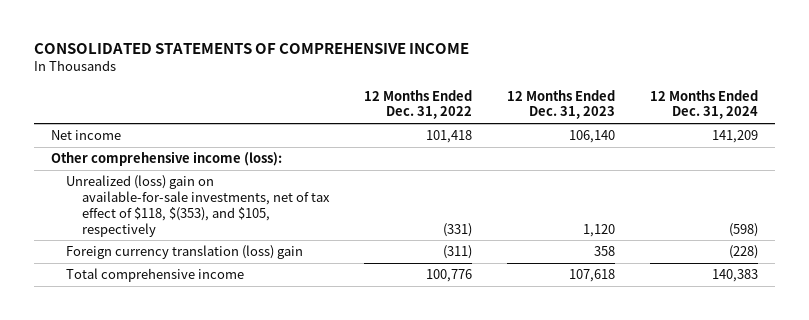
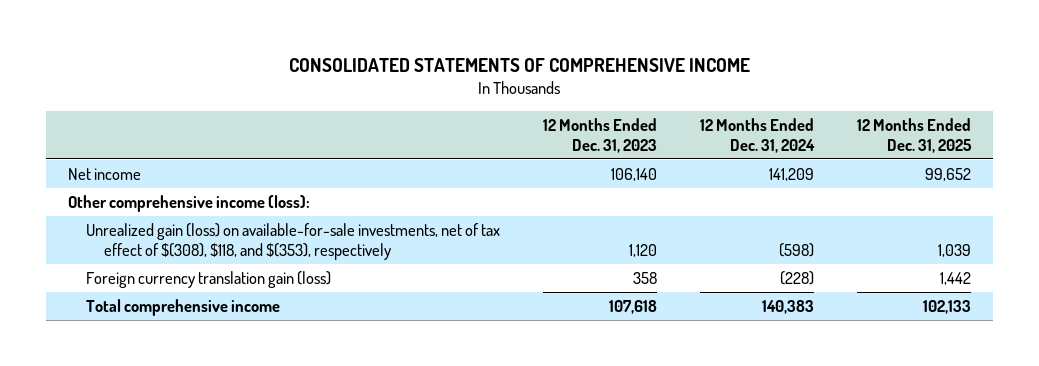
- | 12 Months Ended Dec. 31, 2022 | 12 Months Ended Dec. 31, 2023 | 12 Months Ended Dec. 31, 2024
+ | 12 Months Ended Dec. 31, 2023 | 12 Months Ended Dec. 31, 2024 | 12 Months Ended Dec. 31, 2025
- Unrealized (loss) gain on available-for-sale investments, net of tax effect of $118, $(353), and $105, respectively | (331) | 1,120 | (598)
- Foreign currency translation (loss) gain | (311) | 358 | (228)
+ Unrealized gain (loss) on available-for-sale investments, net of tax effect of $(308), $118, and $(353), respectively | 1,120 | (598) | 1,039
+ Foreign currency translation gain (loss) | 358 | (228) | 1,442

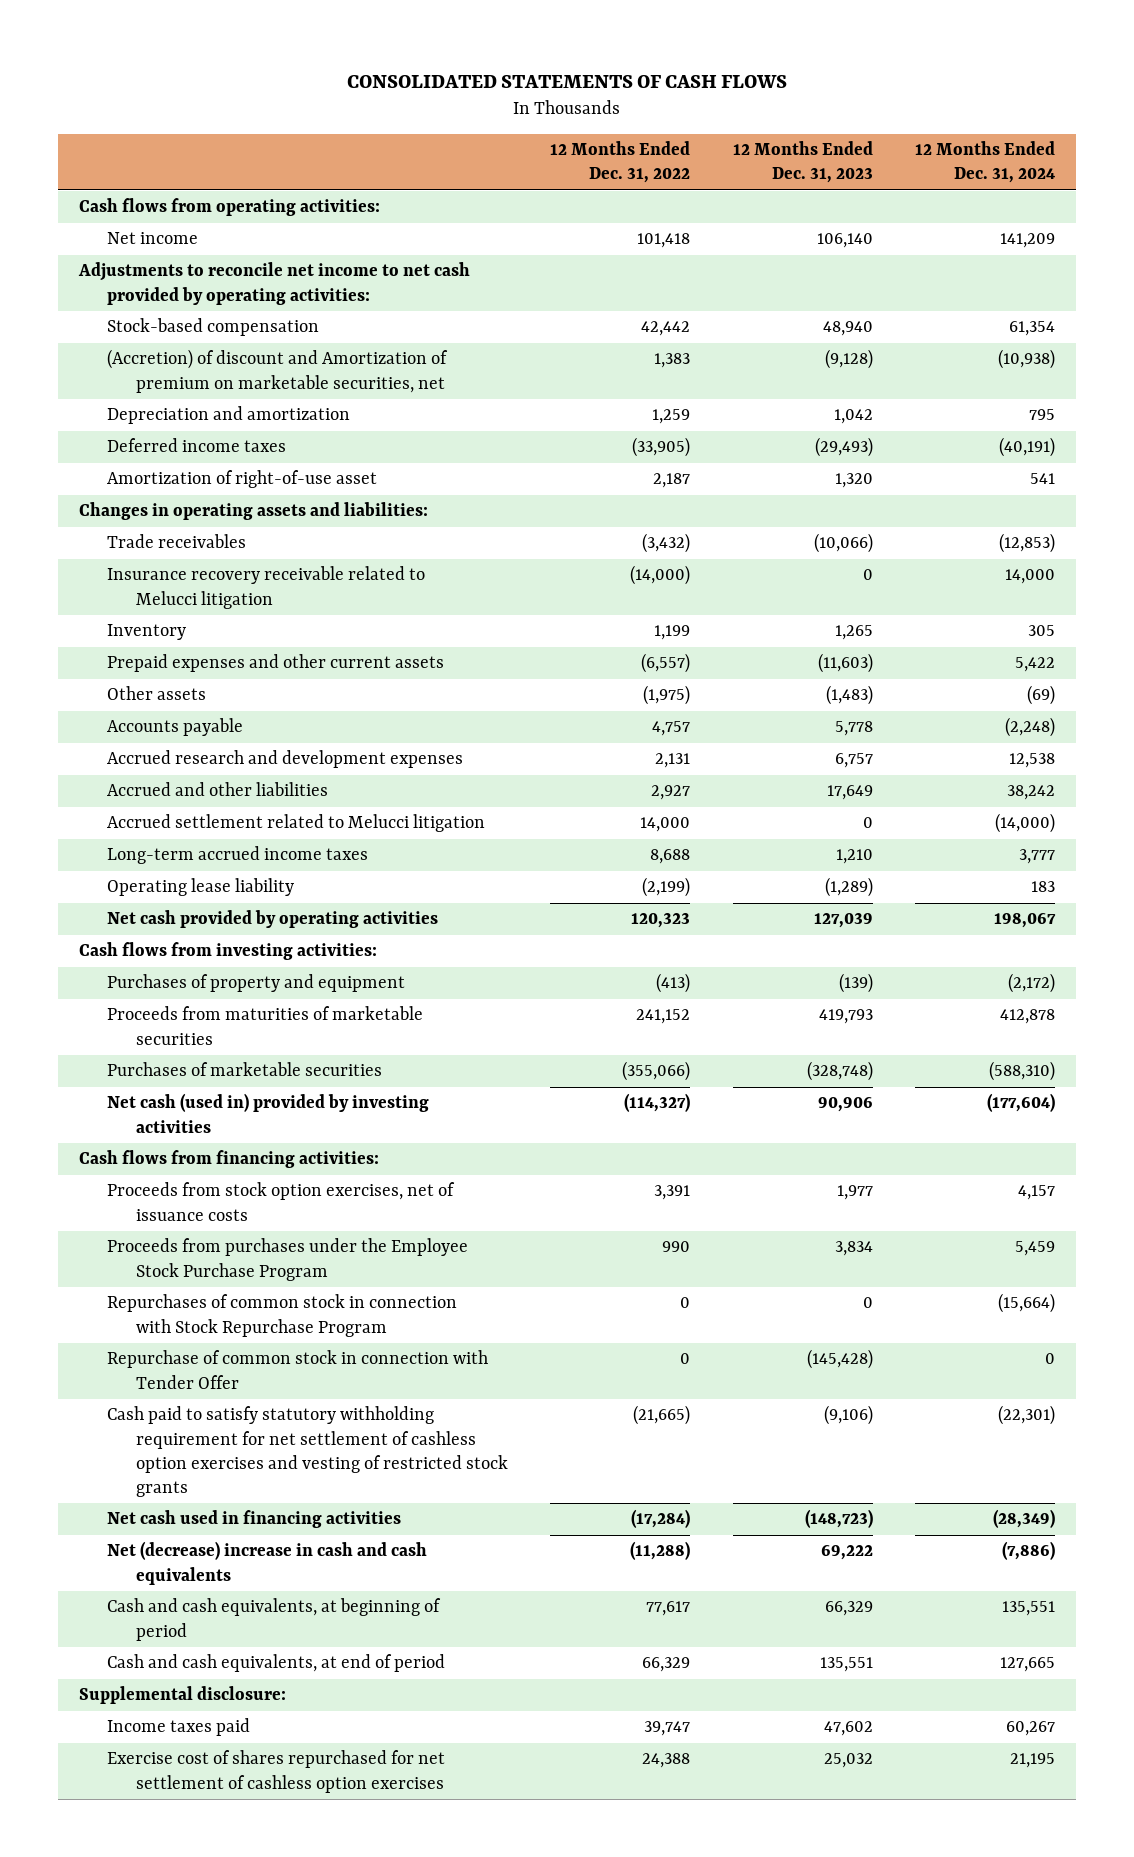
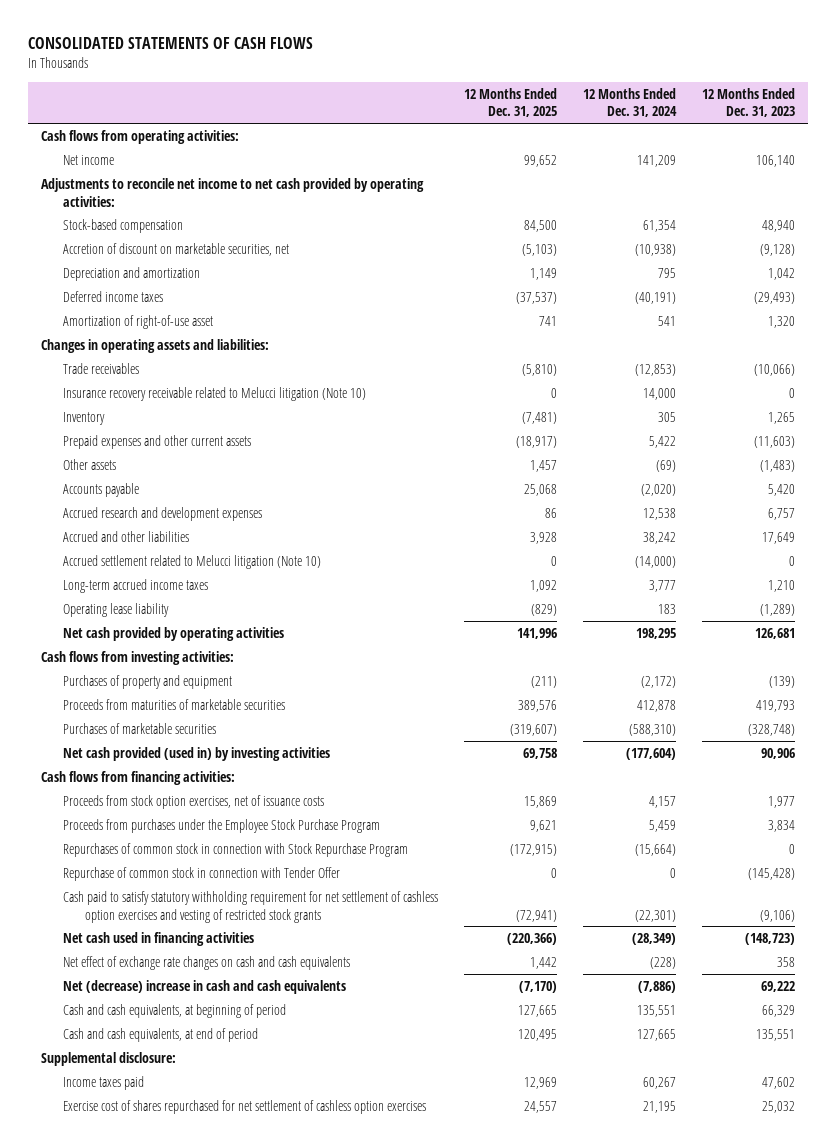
- | 12 Months Ended Dec. 31, 2022 | 12 Months Ended Dec. 31, 2023 | 12 Months Ended Dec. 31, 2024
+ | 12 Months Ended Dec. 31, 2025 | 12 Months Ended Dec. 31, 2024 | 12 Months Ended Dec. 31, 2023
- (Accretion) of discount and Amortization of premium on marketable securities, net | 1,383 | (9,128) | (10,938)
+ Accretion of discount on marketable securities, net | (5,103) | (10,938) | (9,128)
- Insurance recovery receivable related to Melucci litigation | (14,000) | 0 | 14,000
+ Insurance recovery receivable related to Melucci litigation (Note 10) | 0 | 14,000 | 0
- Accounts payable | 4,757 | 5,778 | (2,248)
+ Accounts payable | 25,068 | (2,020) | 5,420
- Accrued settlement related to Melucci litigation | 14,000 | 0 | (14,000)
+ Accrued settlement related to Melucci litigation (Note 10) | 0 | (14,000) | 0
- Net cash provided by operating activities | 120,323 | 127,039 | 198,067
+ Net cash provided by operating activities | 141,996 | 198,295 | 126,681
- Net cash (used in) provided by investing activities | (114,327) | 90,906 | (177,604)
+ Net cash provided (used in) by investing activities | 69,758 | (177,604) | 90,906
+ Net effect of exchange rate changes on cash and cash equivalents | 1,442 | (228) | 358

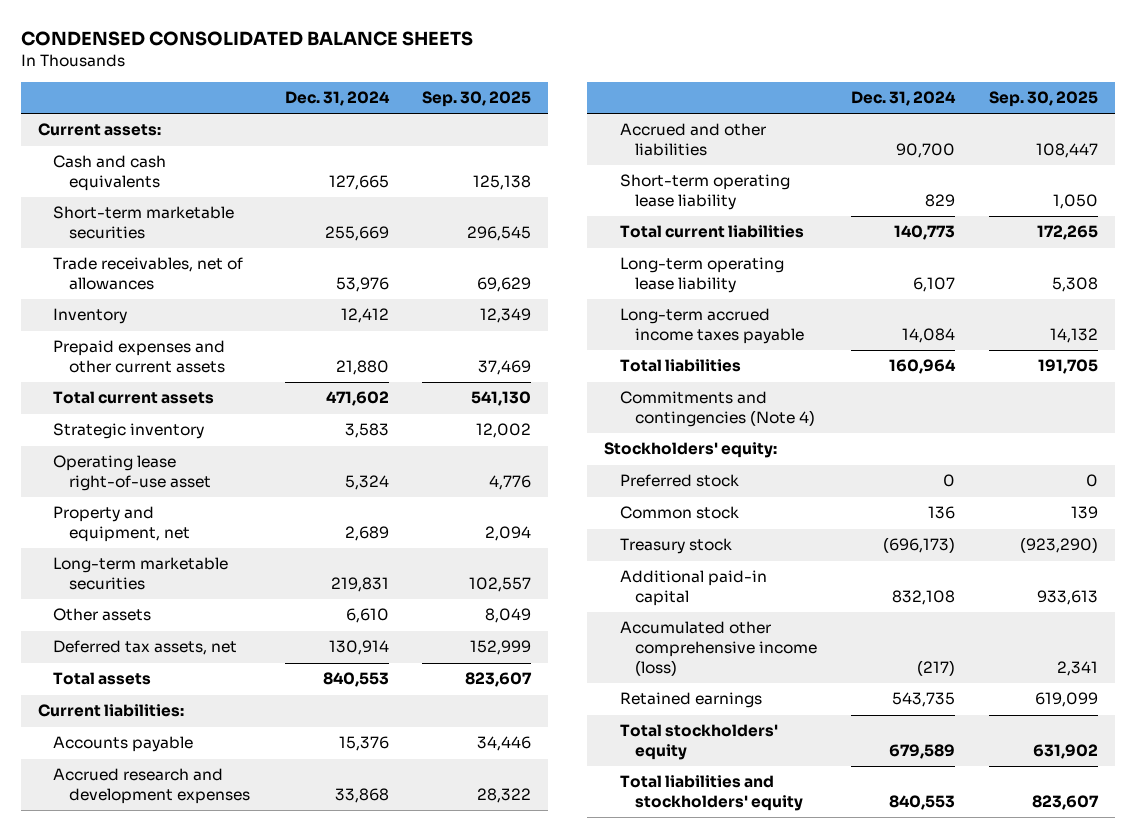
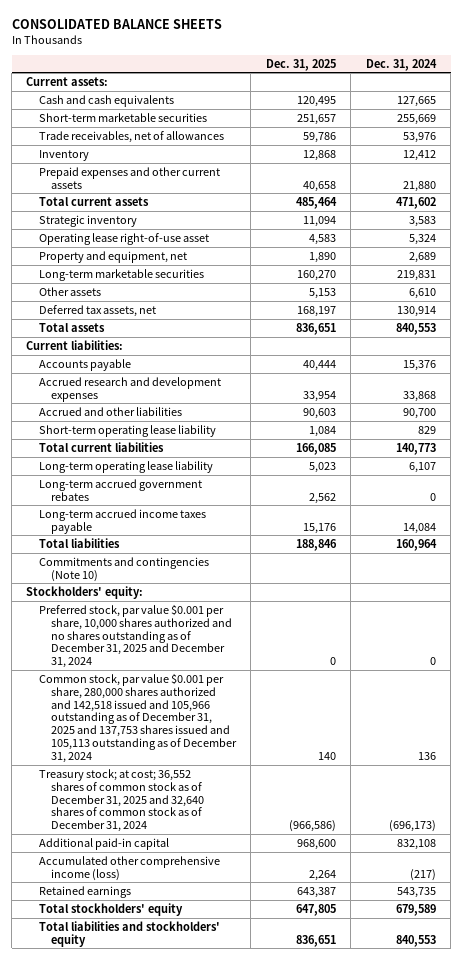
- CONDENSED CONSOLIDATED BALANCE SHEETS
+ CONSOLIDATED BALANCE SHEETS
- | Dec. 31, 2024 | Sep. 30, 2025
+ | Dec. 31, 2025 | Dec. 31, 2024
+ Long-term accrued government rebates | 2,562 | 0
- Commitments and contingencies (Note 4)
+ Commitments and contingencies (Note 10)
- Preferred stock | 0 | 0
- Common stock | 136 | 139
- Treasury stock | (696,173) | (923,290)
+ Preferred stock, par value $0.001 per share, 10,000 shares authorized and no shares outstanding as of December 31, 2025 and December 31, 2024 | 0 | 0
+ Common stock, par value $0.001 per share, 280,000 shares authorized and 142,518 issued and 105,966 outstanding as of December 31, 2025 and 137,753 shares issued and 105,113 outstanding as of December 31, 2024 | 140 | 136
+ Treasury stock; at cost; 36,552 shares of common stock as of December 31, 2025 and 32,640 shares of common stock as of December 31, 2024 | (966,586) | (696,173)

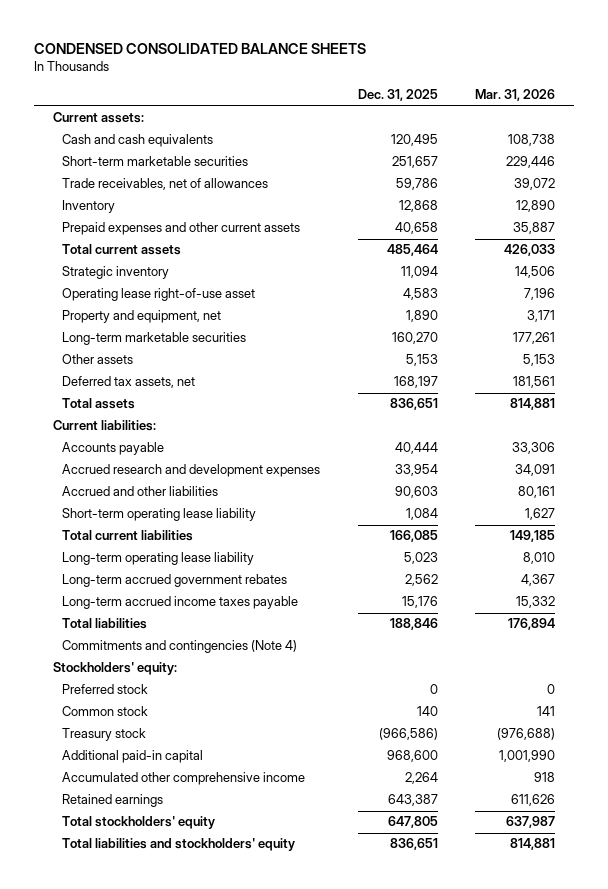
- CONSOLIDATED BALANCE SHEETS
+ CONDENSED CONSOLIDATED BALANCE SHEETS
- | Dec. 31, 2025 | Dec. 31, 2024
+ | Dec. 31, 2025 | Mar. 31, 2026
- Commitments and contingencies (Note 10)
+ Commitments and contingencies (Note 4)
- Preferred stock, par value $0.001 per share, 10,000 shares authorized and no shares outstanding as of December 31, 2025 and December 31, 2024 | 0 | 0
- Common stock, par value $0.001 per share, 280,000 shares authorized and 142,518 issued and 105,966 outstanding as of December 31, 2025 and 137,753 shares issued and 105,113 outstanding as of December 31, 2024 | 140 | 136
- Treasury stock; at cost; 36,552 shares of common stock as of December 31, 2025 and 32,640 shares of common stock as of December 31, 2024 | (966,586) | (696,173)
+ Preferred stock | 0 | 0
+ Common stock | 140 | 141
+ Treasury stock | (966,586) | (976,688)
- Accumulated other comprehensive income (loss) | 2,264 | (217)
+ Accumulated other comprehensive income | 2,264 | 918

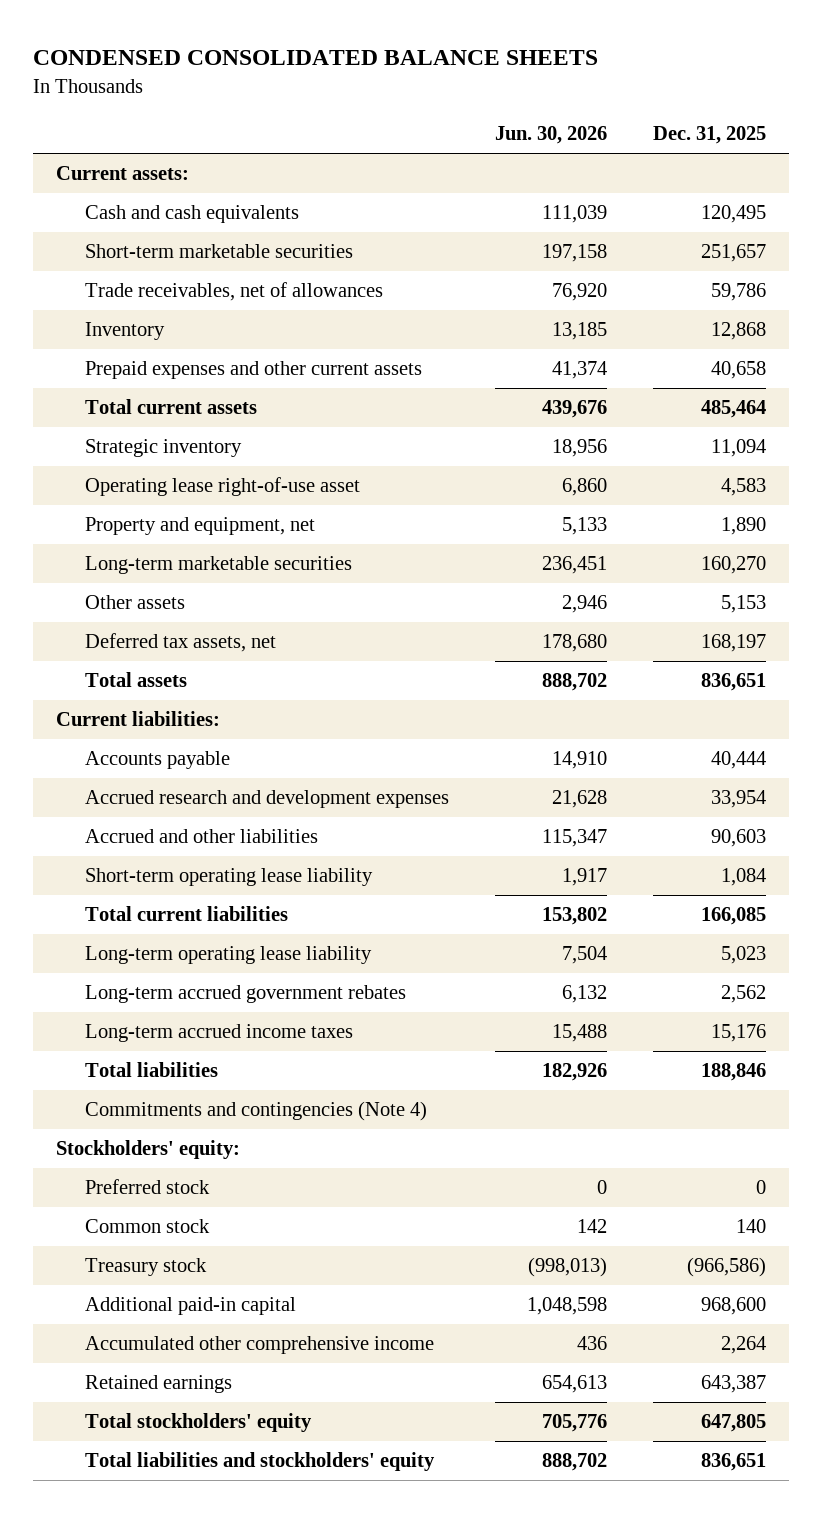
- | Dec. 31, 2025 | Mar. 31, 2026
+ | Jun. 30, 2026 | Dec. 31, 2025
- Long-term accrued income taxes payable | 15,176 | 15,332
+ Long-term accrued income taxes | 15,488 | 15,176

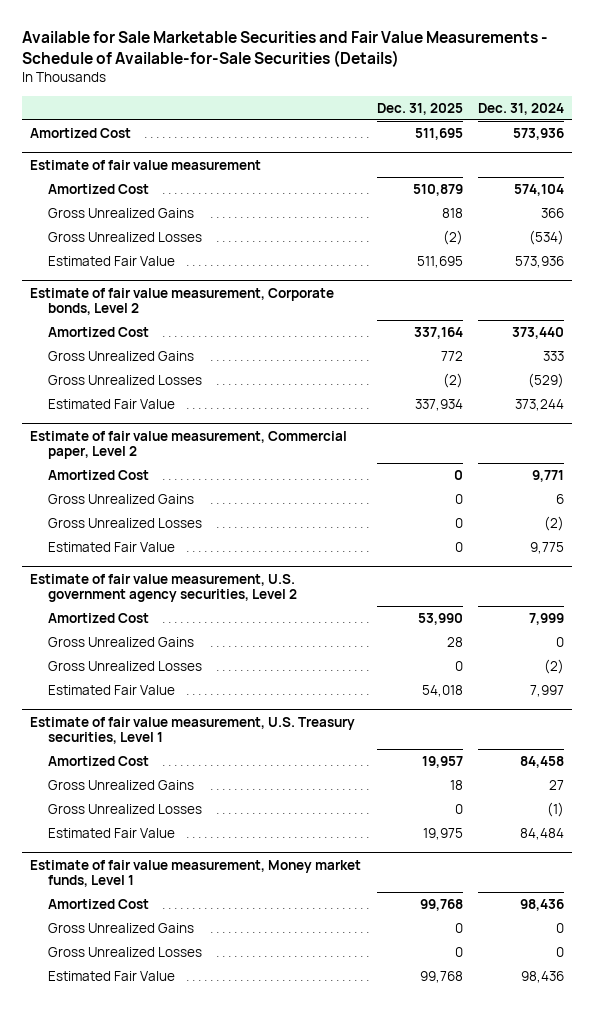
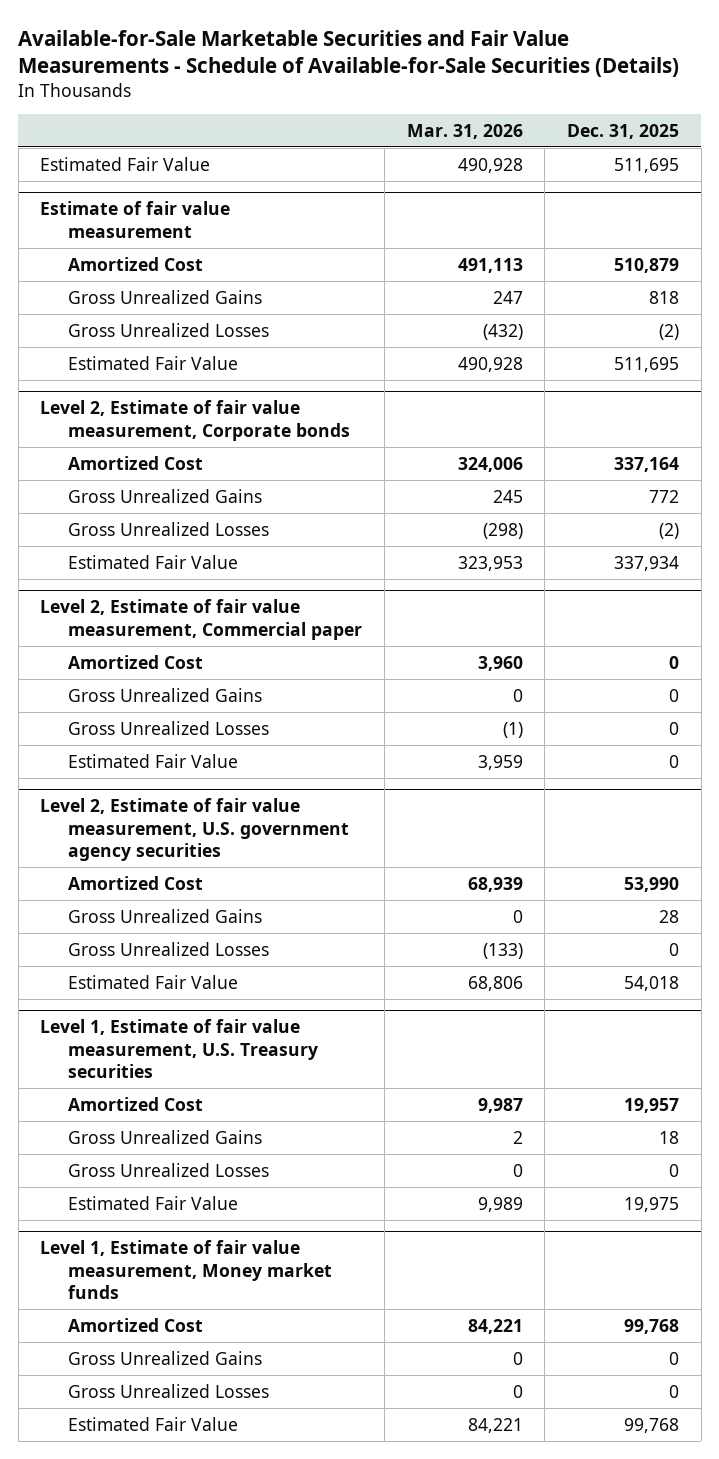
- Available for Sale Marketable Securities and Fair Value Measurements - Schedule of Available-for-Sale Securities (Details)
+ Available-for-Sale Marketable Securities and Fair Value Measurements - Schedule of Available-for-Sale Securities (Details)
- | Dec. 31, 2025 | Dec. 31, 2024
+ | Mar. 31, 2026 | Dec. 31, 2025
- Amortized Cost | 511,695 | 573,936
+ Estimated Fair Value | 490,928 | 511,695
- Estimate of fair value measurement, Corporate bonds, Level 2
+ Level 2, Estimate of fair value measurement, Corporate bonds
- Estimate of fair value measurement, Commercial paper, Level 2
+ Level 2, Estimate of fair value measurement, Commercial paper
- Estimate of fair value measurement, U.S. government agency securities, Level 2
+ Level 2, Estimate of fair value measurement, U.S. government agency securities
- Estimate of fair value measurement, U.S. Treasury securities, Level 1
+ Level 1, Estimate of fair value measurement, U.S. Treasury securities
- Estimate of fair value measurement, Money market funds, Level 1
+ Level 1, Estimate of fair value measurement, Money market funds

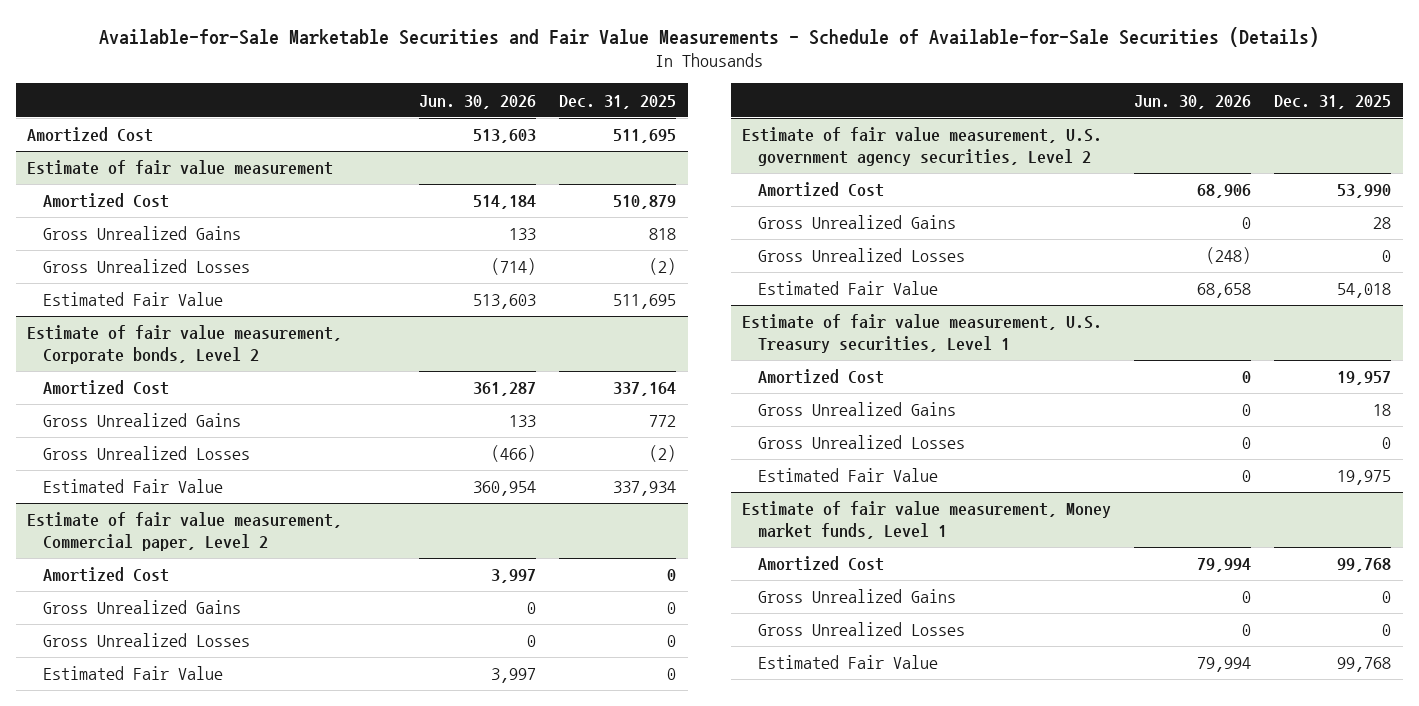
- | Mar. 31, 2026 | Dec. 31, 2025
+ | Jun. 30, 2026 | Dec. 31, 2025
- Estimated Fair Value | 490,928 | 511,695
+ Amortized Cost | 513,603 | 511,695
- Level 2, Estimate of fair value measurement, Corporate bonds
+ Estimate of fair value measurement, Corporate bonds, Level 2
- Level 2, Estimate of fair value measurement, Commercial paper
+ Estimate of fair value measurement, Commercial paper, Level 2
- Level 2, Estimate of fair value measurement, U.S. government agency securities
+ Estimate of fair value measurement, U.S. government agency securities, Level 2
- Level 1, Estimate of fair value measurement, U.S. Treasury securities
+ Estimate of fair value measurement, U.S. Treasury securities, Level 1
- Level 1, Estimate of fair value measurement, Money market funds
+ Estimate of fair value measurement, Money market funds, Level 1

